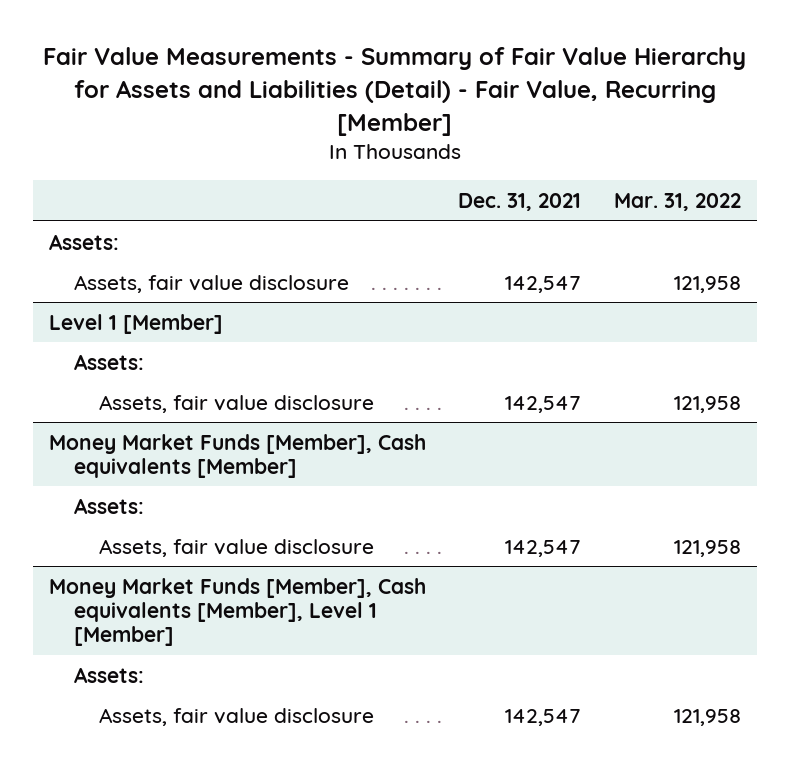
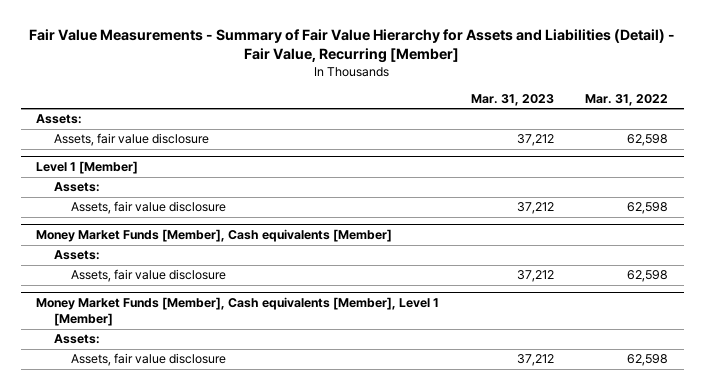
- | Dec. 31, 2021 | Mar. 31, 2022
+ | Mar. 31, 2023 | Mar. 31, 2022
- Assets, fair value disclosure | 142,547 | 121,958
+ Assets, fair value disclosure | 37,212 | 62,598
@ Level 1 [Member]
- Assets, fair value disclosure | 142,547 | 121,958
+ Assets, fair value disclosure | 37,212 | 62,598
@ Money Market Funds [Member], Cash equivalents [Member]
- Assets, fair value disclosure | 142,547 | 121,958
+ Assets, fair value disclosure | 37,212 | 62,598
@ Money Market Funds [Member], Cash equivalents [Member], Level 1 [Member]
- Assets, fair value disclosure | 142,547 | 121,958
+ Assets, fair value disclosure | 37,212 | 62,598

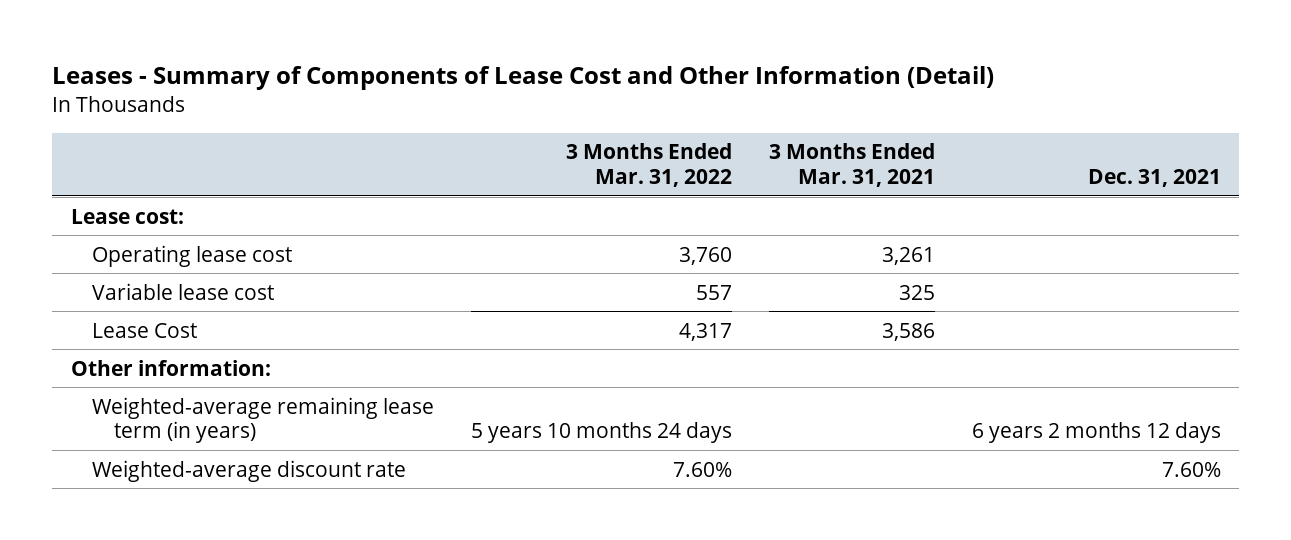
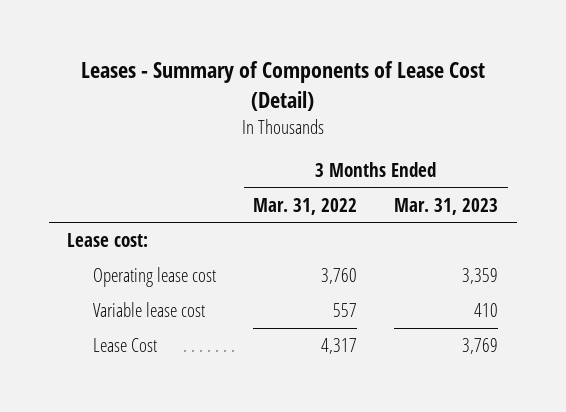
- Leases - Summary of Components of Lease Cost and Other Information (Detail)
+ Leases - Summary of Components of Lease Cost (Detail)
- | 3 Months Ended Mar. 31, 2022 | 3 Months Ended Mar. 31, 2021 | Dec. 31, 2021
+ | 3 Months Ended Mar. 31, 2022 | 3 Months Ended Mar. 31, 2023
- Other information:
- Weighted-average remaining lease term (in years) | 5 years 10 months 24 days | | 6 years 2 months 12 days
- Weighted-average discount rate | 7.60% | | 7.60%

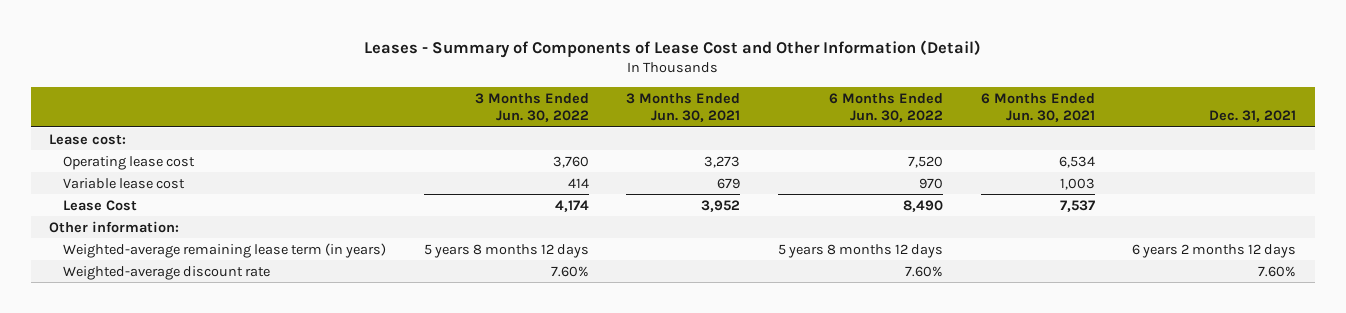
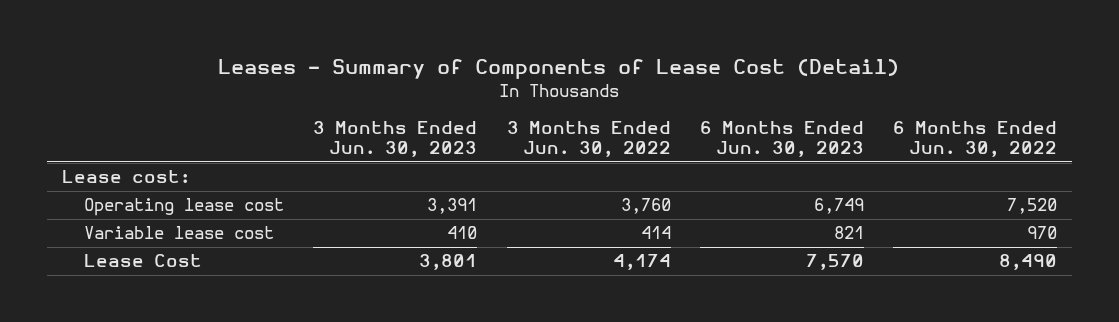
- Leases - Summary of Components of Lease Cost and Other Information (Detail)
+ Leases - Summary of Components of Lease Cost (Detail)
- | 3 Months Ended Jun. 30, 2022 | 3 Months Ended Jun. 30, 2021 | 6 Months Ended Jun. 30, 2022 | 6 Months Ended Jun. 30, 2021 | Dec. 31, 2021
+ | 3 Months Ended Jun. 30, 2023 | 3 Months Ended Jun. 30, 2022 | 6 Months Ended Jun. 30, 2023 | 6 Months Ended Jun. 30, 2022
- Other information:
- Weighted-average remaining lease term (in years) | 5 years 8 months 12 days | | 5 years 8 months 12 days | | 6 years 2 months 12 days
- Weighted-average discount rate | 7.60% | | 7.60% | | 7.60%

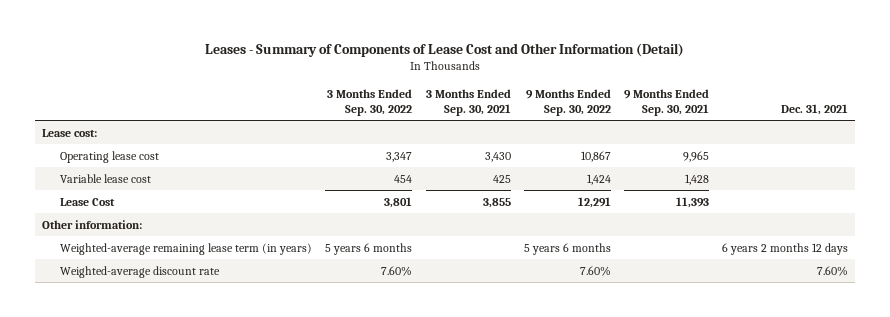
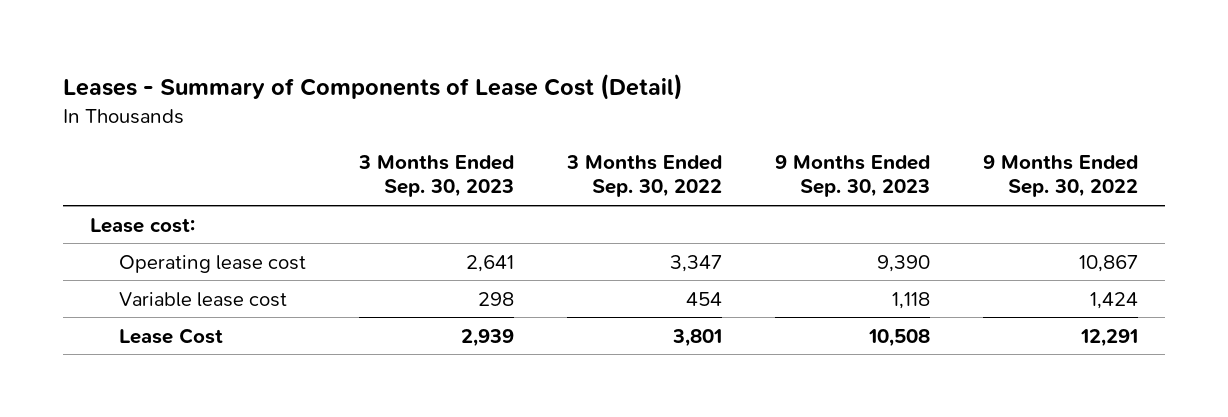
- Leases - Summary of Components of Lease Cost and Other Information (Detail)
+ Leases - Summary of Components of Lease Cost (Detail)
- | 3 Months Ended Sep. 30, 2022 | 3 Months Ended Sep. 30, 2021 | 9 Months Ended Sep. 30, 2022 | 9 Months Ended Sep. 30, 2021 | Dec. 31, 2021
+ | 3 Months Ended Sep. 30, 2023 | 3 Months Ended Sep. 30, 2022 | 9 Months Ended Sep. 30, 2023 | 9 Months Ended Sep. 30, 2022
- Other information:
- Weighted-average remaining lease term (in years) | 5 years 6 months | | 5 years 6 months | | 6 years 2 months 12 days
- Weighted-average discount rate | 7.60% | | 7.60% | | 7.60%

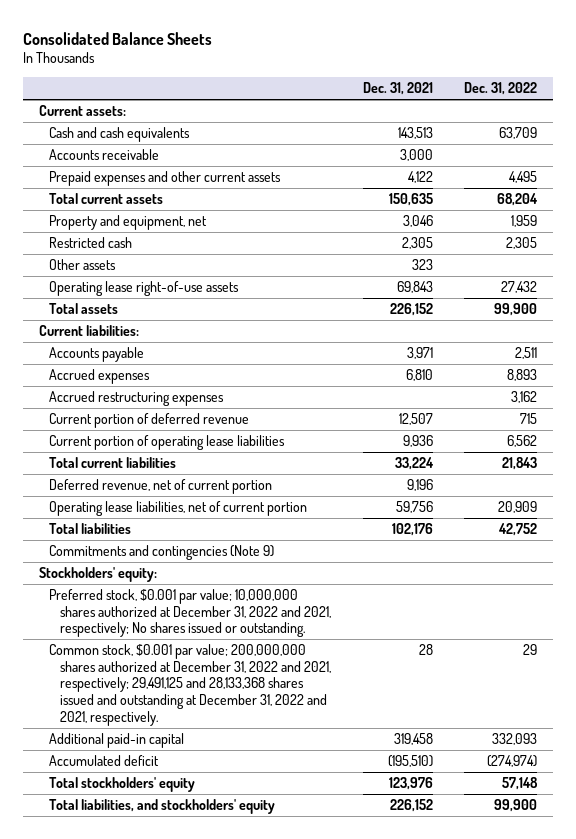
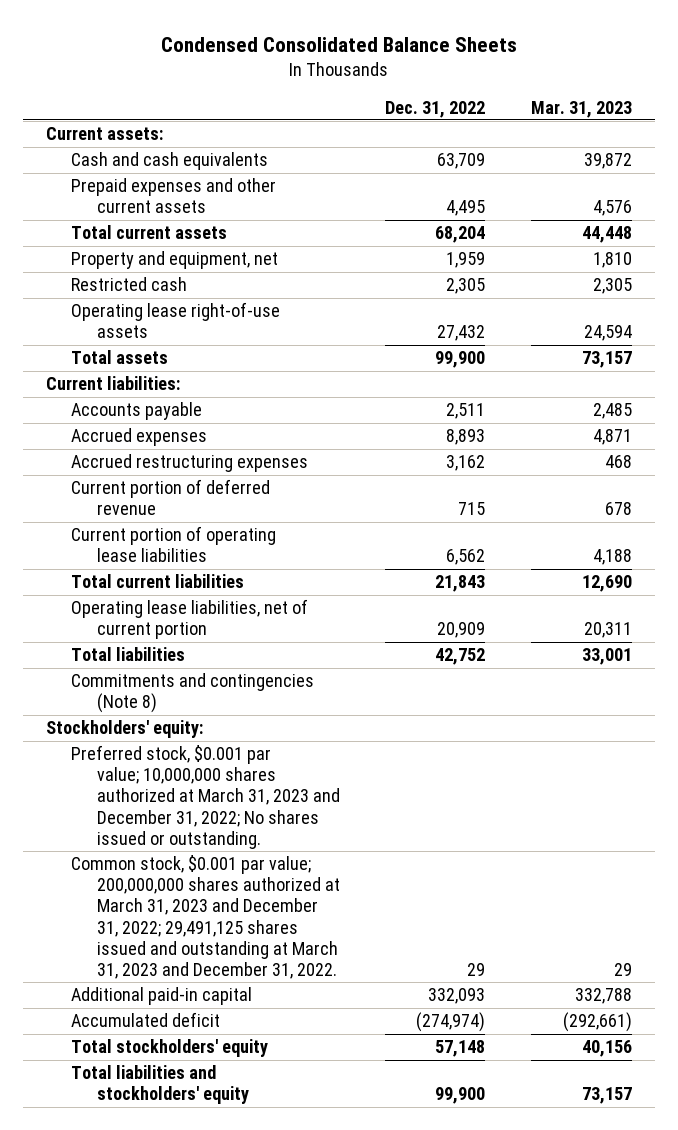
- Consolidated Balance Sheets
+ Condensed Consolidated Balance Sheets
- | Dec. 31, 2021 | Dec. 31, 2022
+ | Dec. 31, 2022 | Mar. 31, 2023
- Accounts receivable | 3,000 |
- Other assets | 323 |
- Deferred revenue, net of current portion | 9,196 |
- Commitments and contingencies (Note 9)
+ Commitments and contingencies (Note 8)
- Preferred stock, $0.001 par value; 10,000,000 shares authorized at December 31, 2022 and 2021, respectively; No shares issued or outstanding.
- Common stock, $0.001 par value; 200,000,000 shares authorized at December 31, 2022 and 2021, respectively; 29,491,125 and 28,133,368 shares issued and outstanding at December 31, 2022 and 2021, respectively. | 28 | 29
+ Preferred stock, $0.001 par value; 10,000,000 shares authorized at March 31, 2023 and December 31, 2022; No shares issued or outstanding.
+ Common stock, $0.001 par value; 200,000,000 shares authorized at March 31, 2023 and December 31, 2022; 29,491,125 shares issued and outstanding at March 31, 2023 and December 31, 2022. | 29 | 29
- Total liabilities, and stockholders' equity | 226,152 | 99,900
+ Total liabilities and stockholders' equity | 99,900 | 73,157

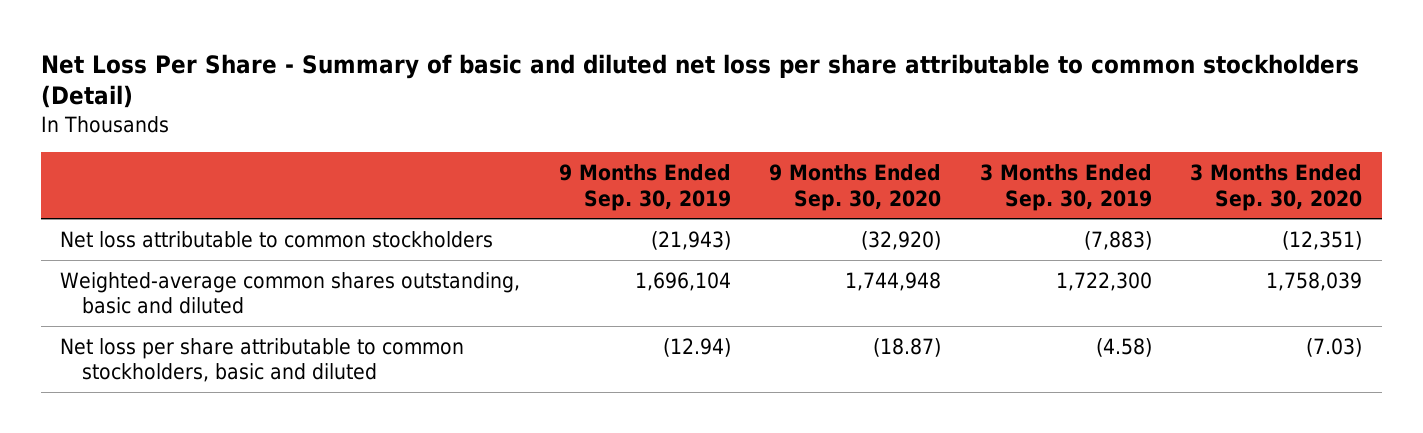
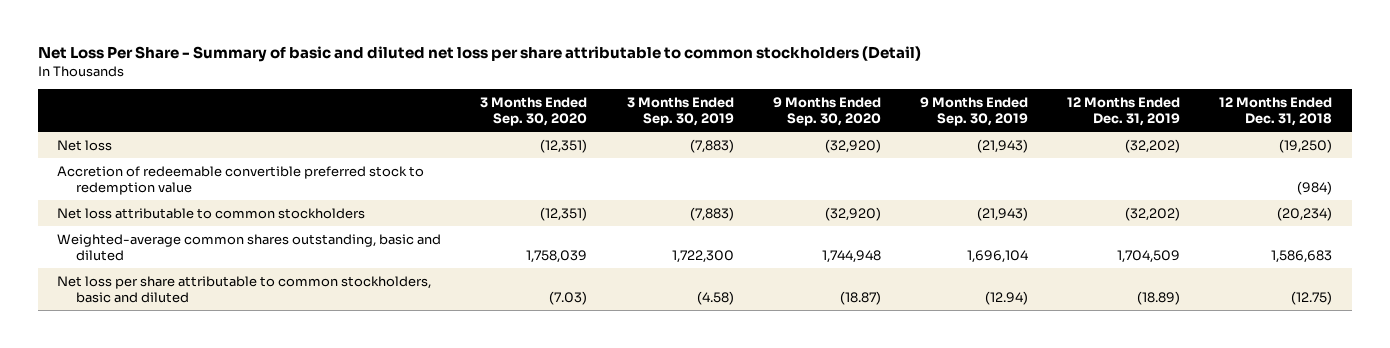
- | 9 Months Ended Sep. 30, 2019 | 9 Months Ended Sep. 30, 2020 | 3 Months Ended Sep. 30, 2019 | 3 Months Ended Sep. 30, 2020
+ | 3 Months Ended Sep. 30, 2020 | 3 Months Ended Sep. 30, 2019 | 9 Months Ended Sep. 30, 2020 | 9 Months Ended Sep. 30, 2019 | 12 Months Ended Dec. 31, 2019 | 12 Months Ended Dec. 31, 2018
+ Net loss | (12,351) | (7,883) | (32,920) | (21,943) | (32,202) | (19,250)
+ Accretion of redeemable convertible preferred stock to redemption value | | | | | | (984)

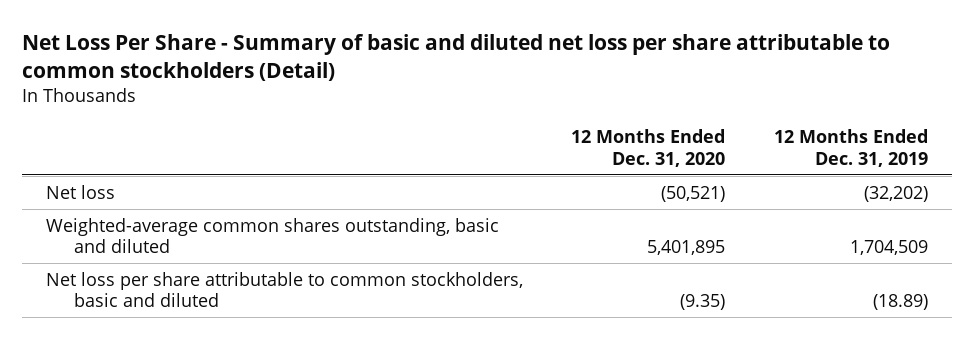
- | 3 Months Ended Sep. 30, 2020 | 3 Months Ended Sep. 30, 2019 | 9 Months Ended Sep. 30, 2020 | 9 Months Ended Sep. 30, 2019 | 12 Months Ended Dec. 31, 2019 | 12 Months Ended Dec. 31, 2018
+ | 12 Months Ended Dec. 31, 2020 | 12 Months Ended Dec. 31, 2019
- Accretion of redeemable convertible preferred stock to redemption value | | | | | | (984)
- Net loss attributable to common stockholders | (12,351) | (7,883) | (32,920) | (21,943) | (32,202) | (20,234)

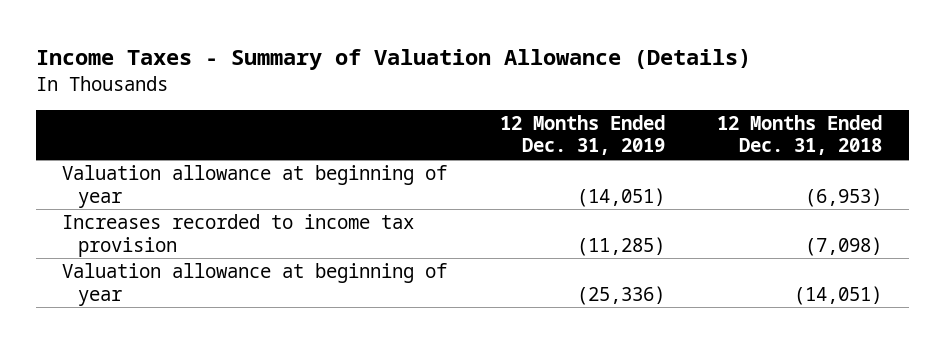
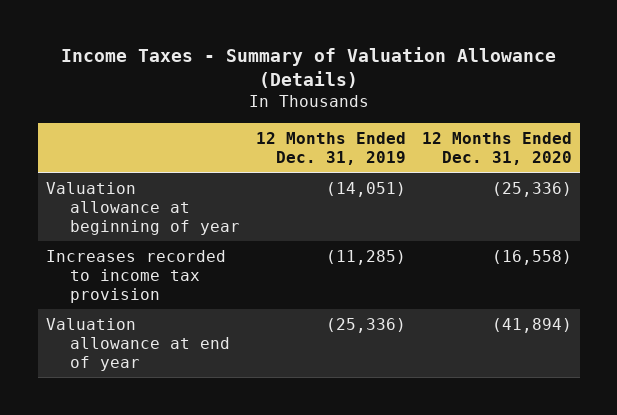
- | 12 Months Ended Dec. 31, 2019 | 12 Months Ended Dec. 31, 2018
+ | 12 Months Ended Dec. 31, 2019 | 12 Months Ended Dec. 31, 2020
- Valuation allowance at beginning of year | (25,336) | (14,051)
+ Valuation allowance at end of year | (25,336) | (41,894)

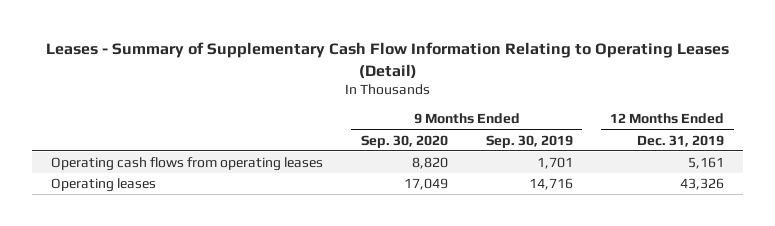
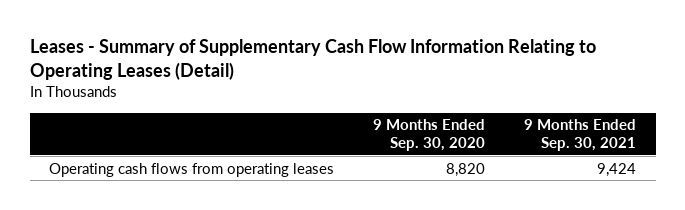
- | 9 Months Ended Sep. 30, 2020 | 9 Months Ended Sep. 30, 2019 | 12 Months Ended Dec. 31, 2019
+ | 9 Months Ended Sep. 30, 2020 | 9 Months Ended Sep. 30, 2021
- Operating leases | 17,049 | 14,716 | 43,326

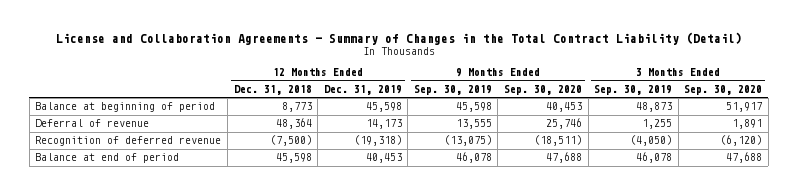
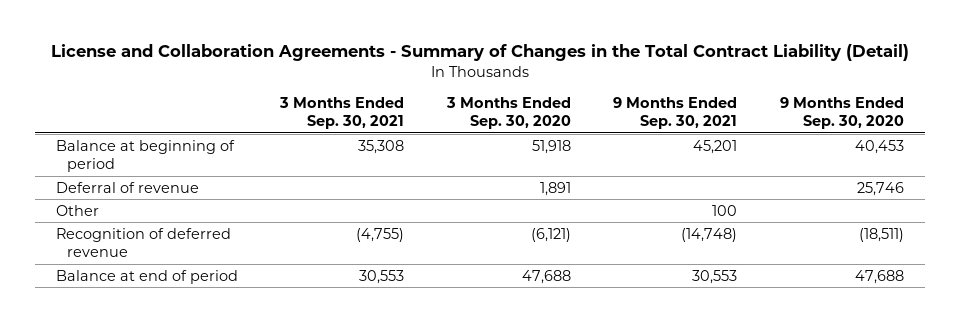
- | 12 Months Ended Dec. 31, 2018 | 12 Months Ended Dec. 31, 2019 | 9 Months Ended Sep. 30, 2019 | 9 Months Ended Sep. 30, 2020 | 3 Months Ended Sep. 30, 2019 | 3 Months Ended Sep. 30, 2020
+ | 3 Months Ended Sep. 30, 2021 | 3 Months Ended Sep. 30, 2020 | 9 Months Ended Sep. 30, 2021 | 9 Months Ended Sep. 30, 2020
- Balance at beginning of period | 8,773 | 45,598 | 45,598 | 40,453 | 48,873 | 51,917
+ Balance at beginning of period | 35,308 | 51,918 | 45,201 | 40,453
- Recognition of deferred revenue | (7,500) | (19,318) | (13,075) | (18,511) | (4,050) | (6,120)
+ Other | | | 100 |
+ Recognition of deferred revenue | (4,755) | (6,121) | (14,748) | (18,511)

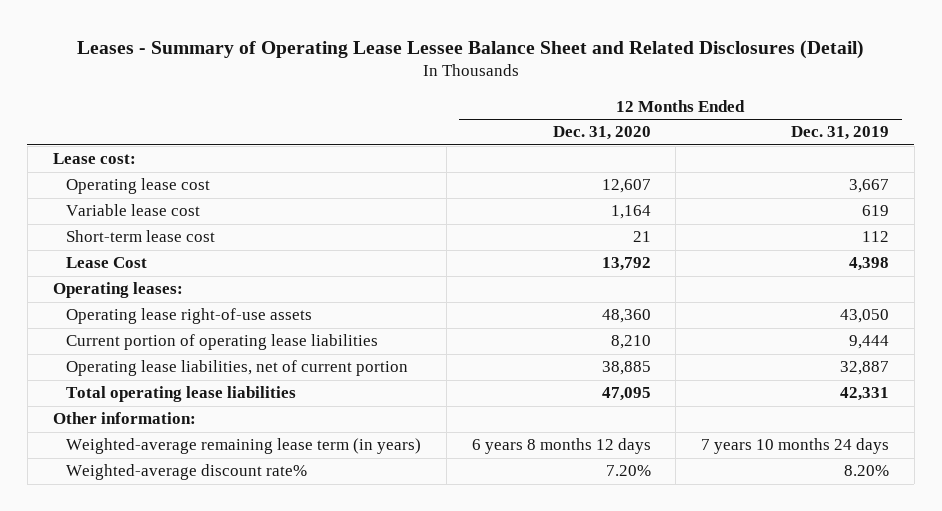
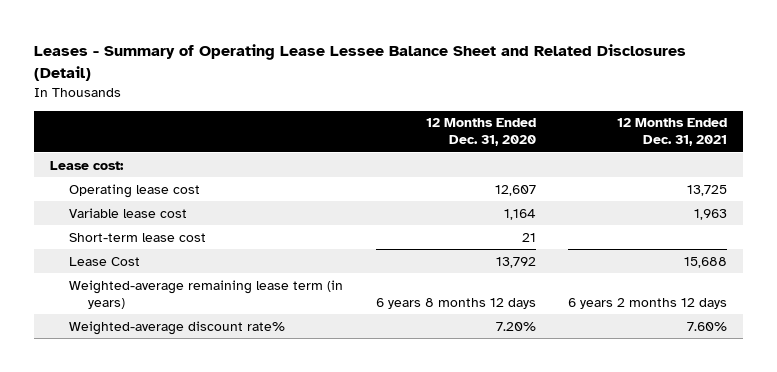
- | 12 Months Ended Dec. 31, 2020 | 12 Months Ended Dec. 31, 2019
+ | 12 Months Ended Dec. 31, 2020 | 12 Months Ended Dec. 31, 2021
- Operating leases:
- Operating lease right-of-use assets | 48,360 | 43,050
- Current portion of operating lease liabilities | 8,210 | 9,444
- Operating lease liabilities, net of current portion | 38,885 | 32,887
- Total operating lease liabilities | 47,095 | 42,331
- Other information:

